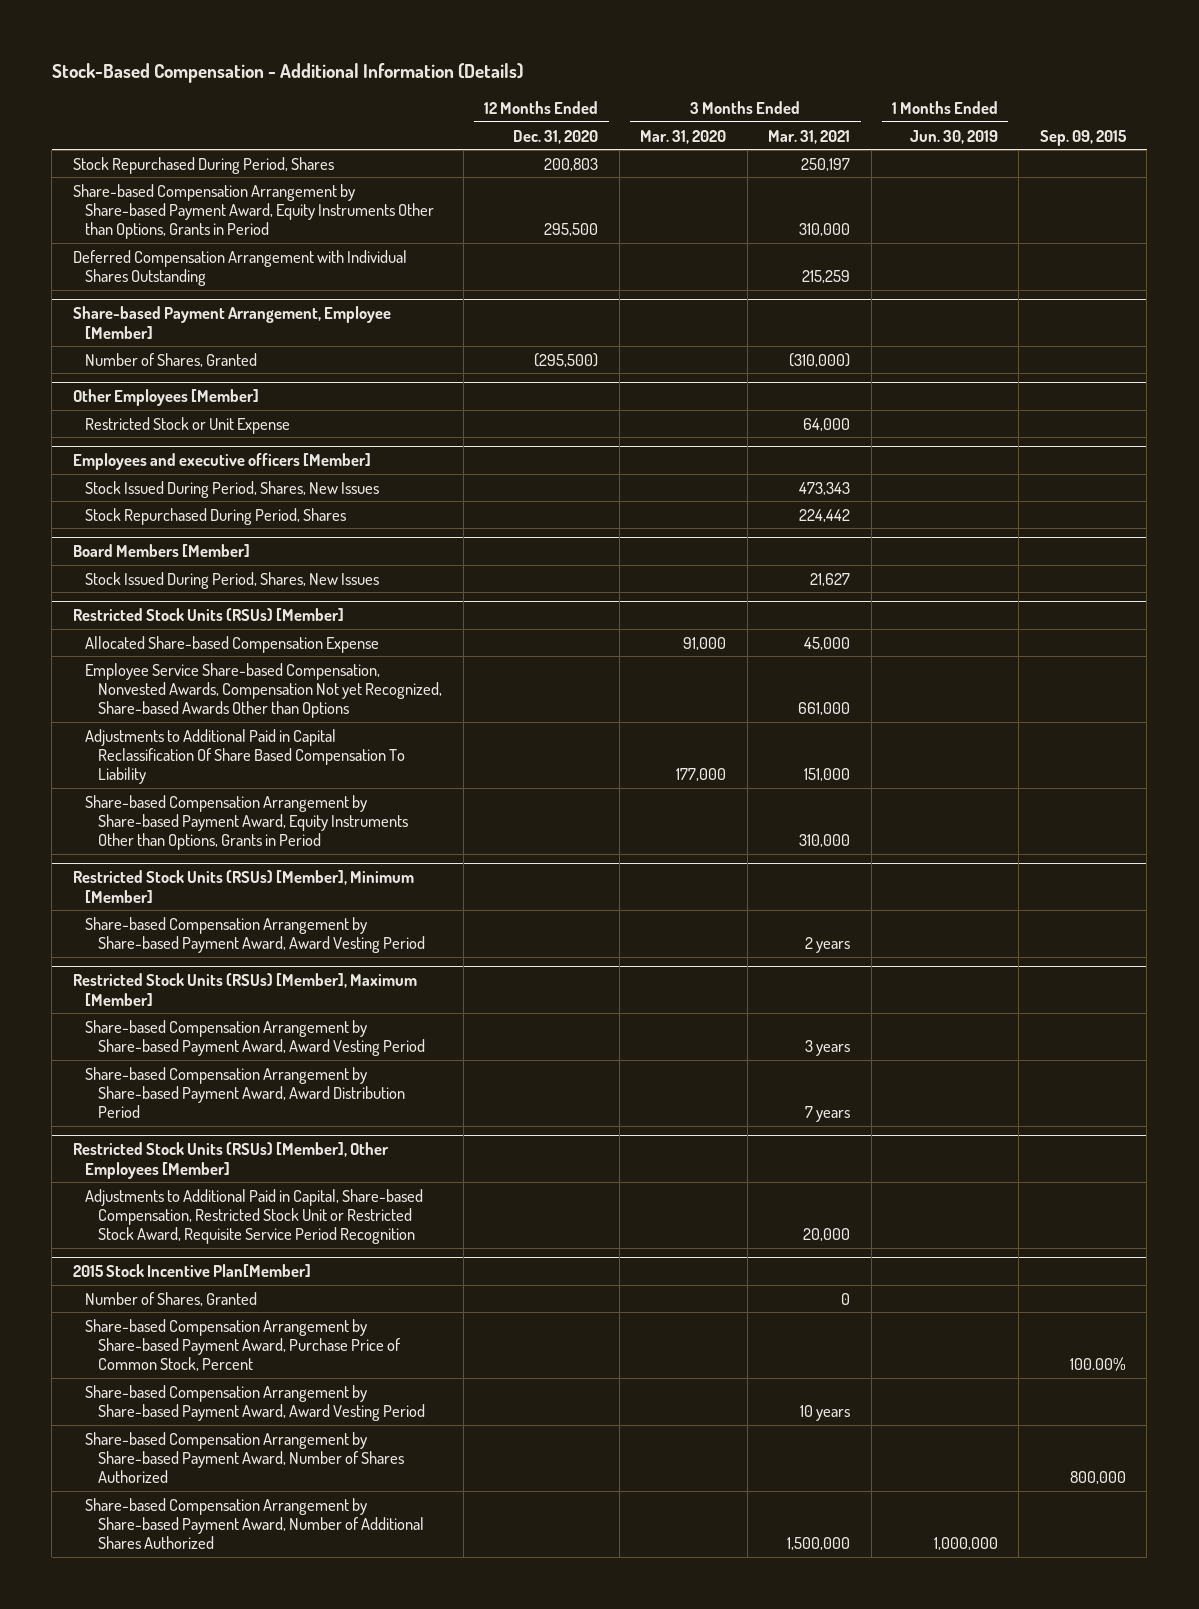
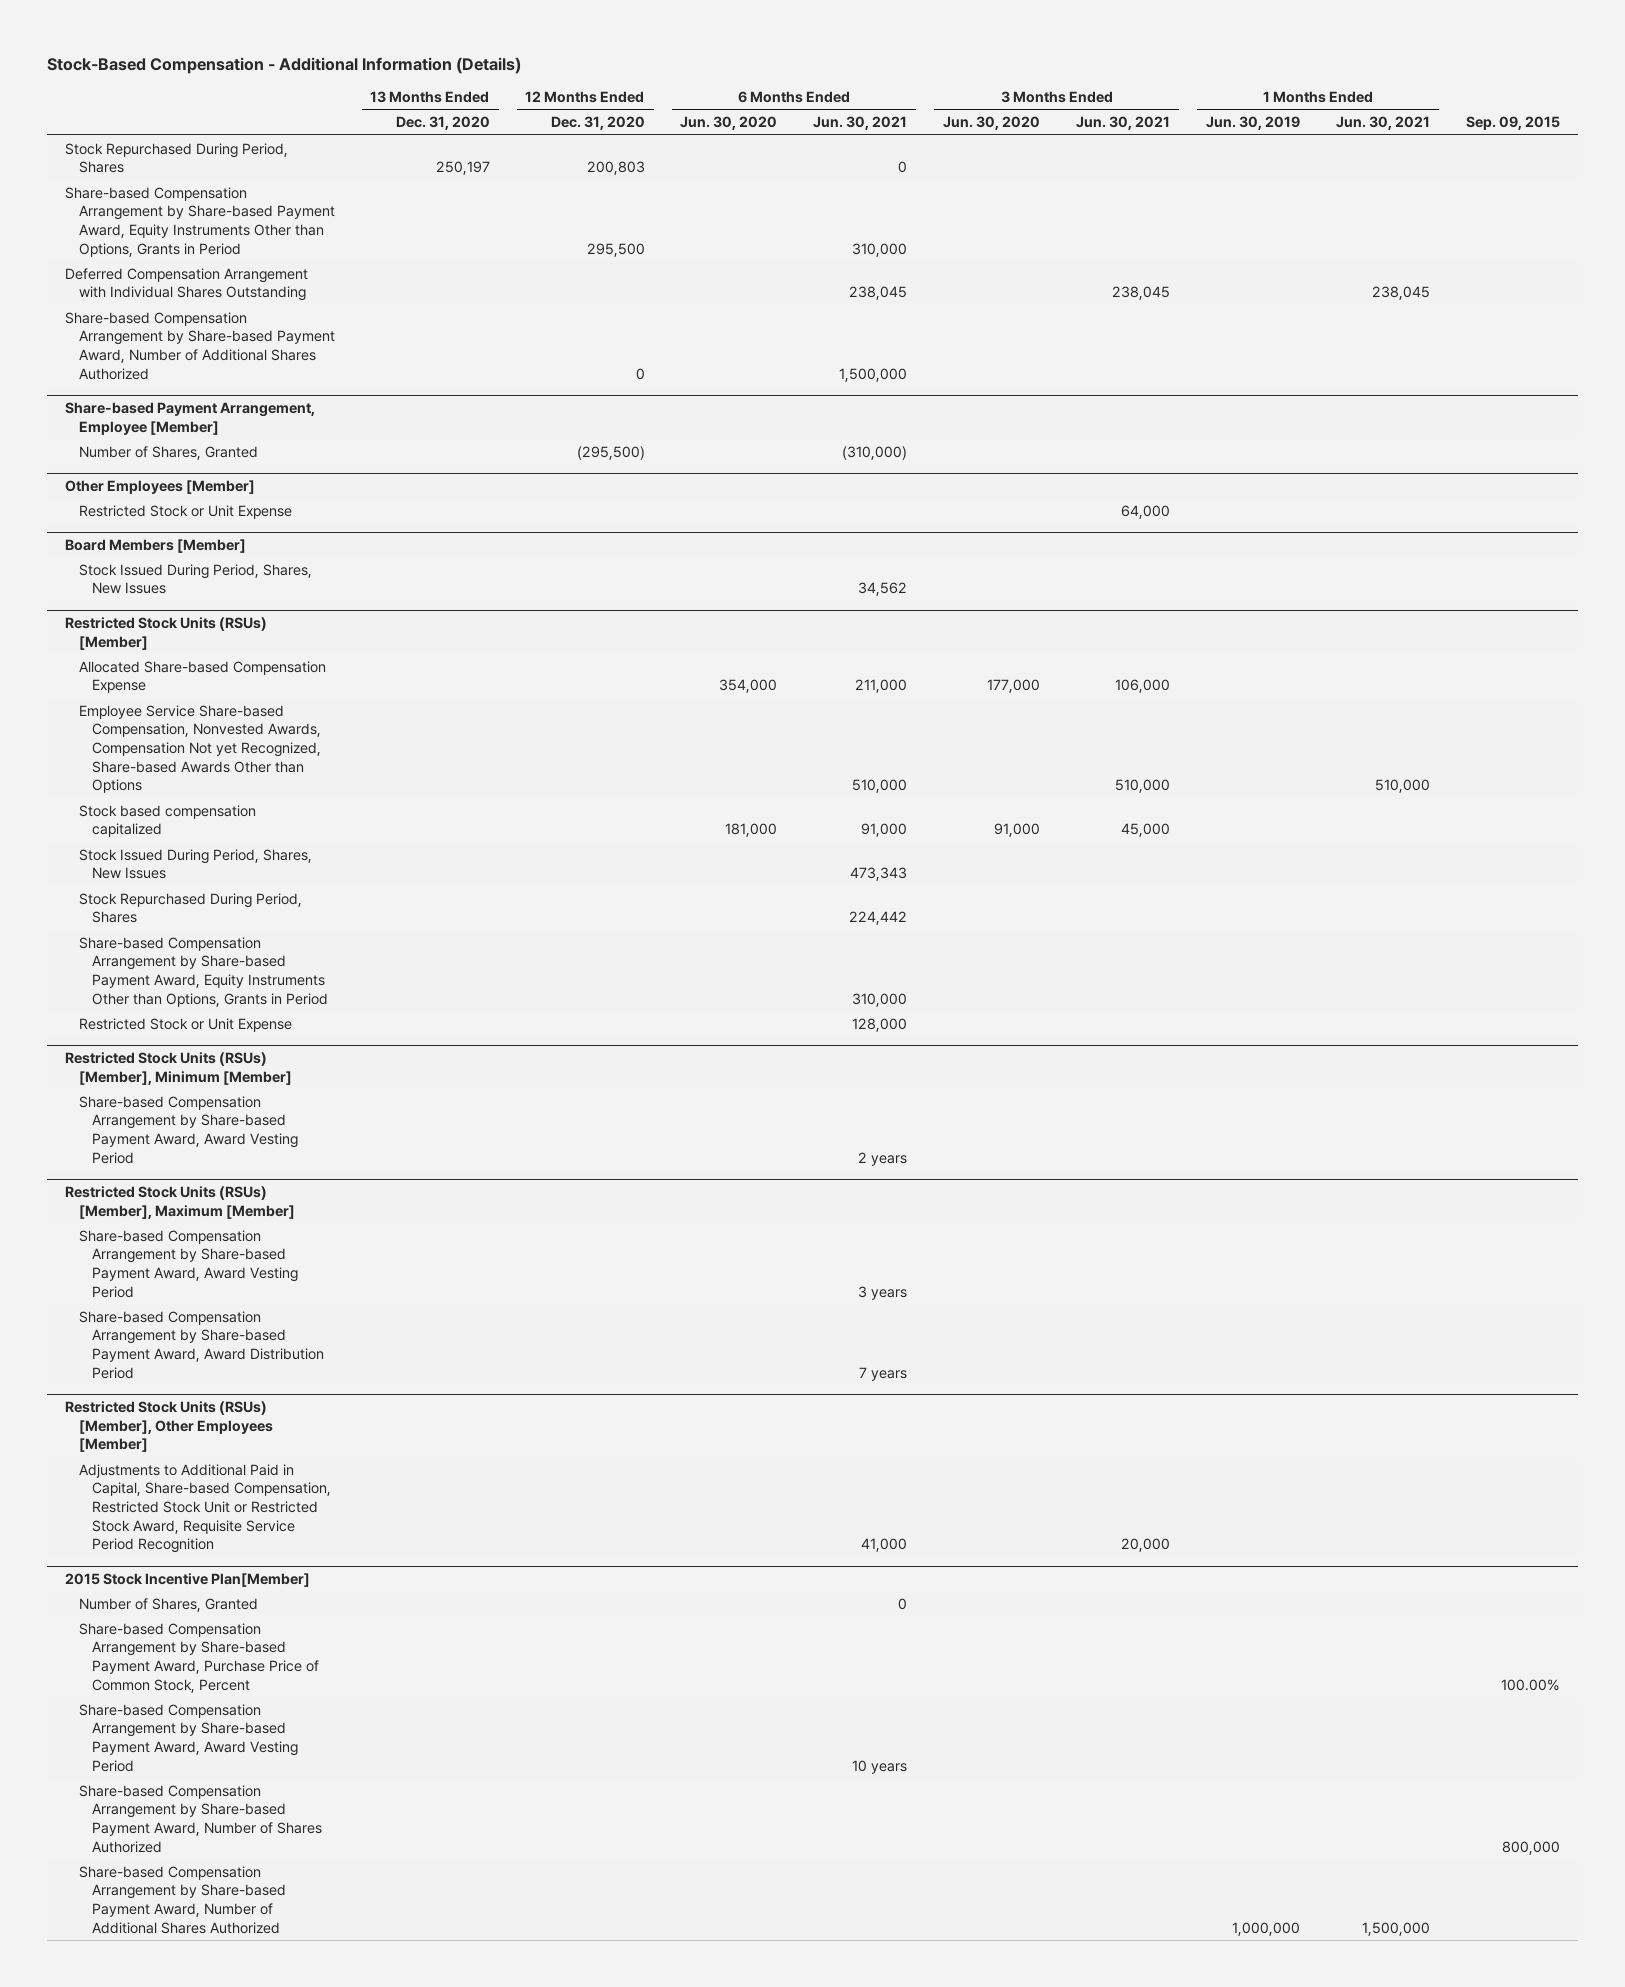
- | 12 Months Ended Dec. 31, 2020 | 3 Months Ended Mar. 31, 2020 | 3 Months Ended Mar. 31, 2021 | 1 Months Ended Jun. 30, 2019 | Sep. 09, 2015
+ | 13 Months Ended Dec. 31, 2020 | 12 Months Ended Dec. 31, 2020 | 6 Months Ended Jun. 30, 2020 | 6 Months Ended Jun. 30, 2021 | 3 Months Ended Jun. 30, 2020 | 3 Months Ended Jun. 30, 2021 | 1 Months Ended Jun. 30, 2019 | 1 Months Ended Jun. 30, 2021 | Sep. 09, 2015
+ Share-based Compensation Arrangement by Share-based Payment Award, Number of Additional Shares Authorized | | 0 | | 1,500,000 | | | | |
- Employees and executive officers [Member]
- Stock Issued During Period, Shares, New Issues | | | 473,343 | |
- Stock Repurchased During Period, Shares | | | 224,442 | |
@ Restricted Stock Units (RSUs) [Member]
- Adjustments to Additional Paid in Capital Reclassification Of Share Based Compensation To Liability | | 177,000 | 151,000 | |
+ Stock based compensation capitalized | | | 181,000 | 91,000 | 91,000 | 45,000 | | |
+ Stock Issued During Period, Shares, New Issues | | | | 473,343 | | | | |
+ Stock Repurchased During Period, Shares | | | | 224,442 | | | | |
+ Restricted Stock or Unit Expense | | | | 128,000 | | | | |

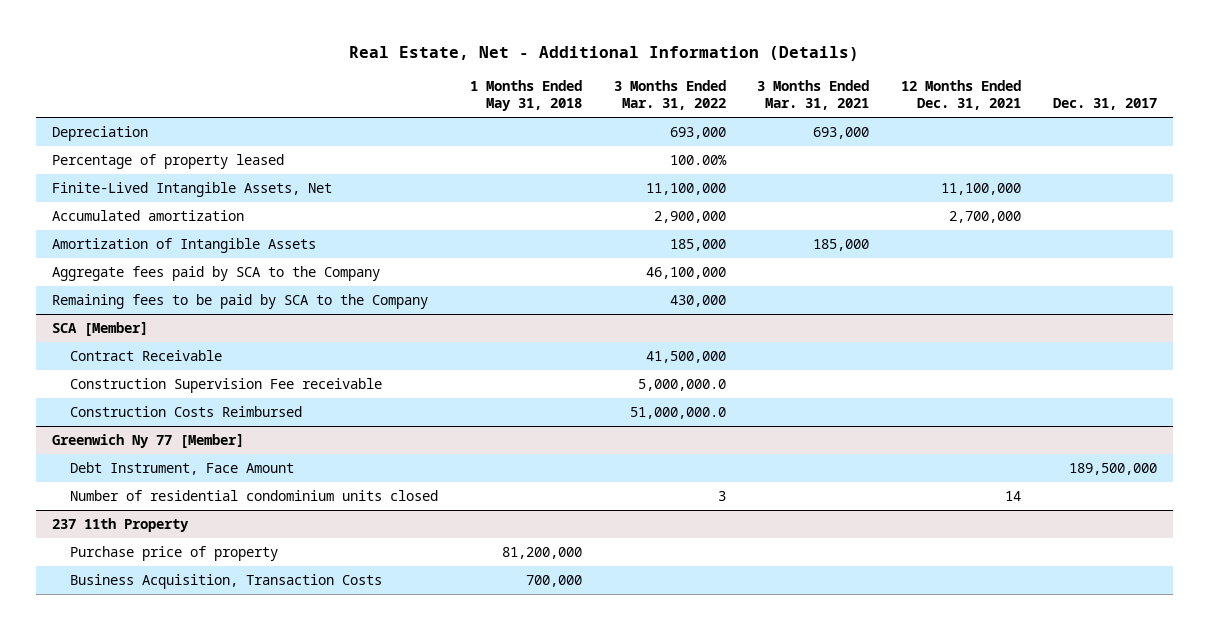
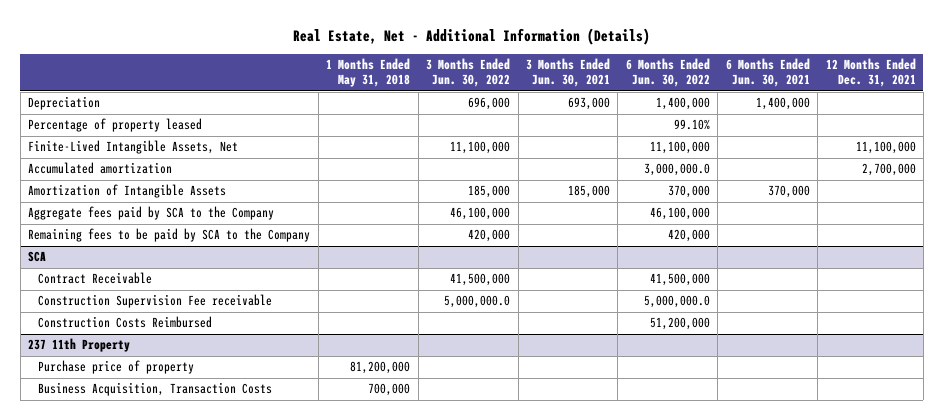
- | 1 Months Ended May 31, 2018 | 3 Months Ended Mar. 31, 2022 | 3 Months Ended Mar. 31, 2021 | 12 Months Ended Dec. 31, 2021 | Dec. 31, 2017
+ | 1 Months Ended May 31, 2018 | 3 Months Ended Jun. 30, 2022 | 3 Months Ended Jun. 30, 2021 | 6 Months Ended Jun. 30, 2022 | 6 Months Ended Jun. 30, 2021 | 12 Months Ended Dec. 31, 2021
- SCA [Member]
+ SCA
- Greenwich Ny 77 [Member]
- Debt Instrument, Face Amount | | | | | 189,500,000
- Number of residential condominium units closed | | 3 | | 14 |

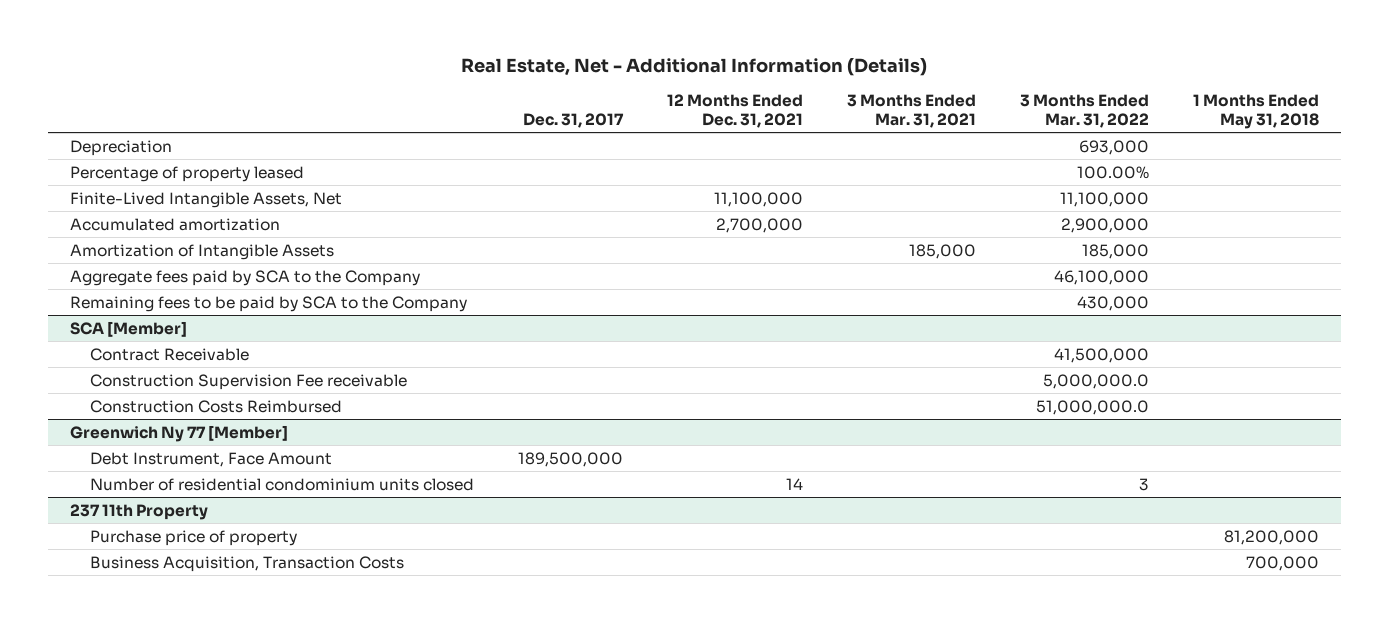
- | 1 Months Ended May 31, 2018 | 3 Months Ended Jun. 30, 2022 | 3 Months Ended Jun. 30, 2021 | 6 Months Ended Jun. 30, 2022 | 6 Months Ended Jun. 30, 2021 | 12 Months Ended Dec. 31, 2021
+ | Dec. 31, 2017 | 12 Months Ended Dec. 31, 2021 | 3 Months Ended Mar. 31, 2021 | 3 Months Ended Mar. 31, 2022 | 1 Months Ended May 31, 2018
- SCA
+ SCA [Member]
+ Greenwich Ny 77 [Member]
+ Debt Instrument, Face Amount | 189,500,000 | | | |
+ Number of residential condominium units closed | | 14 | | 3 |

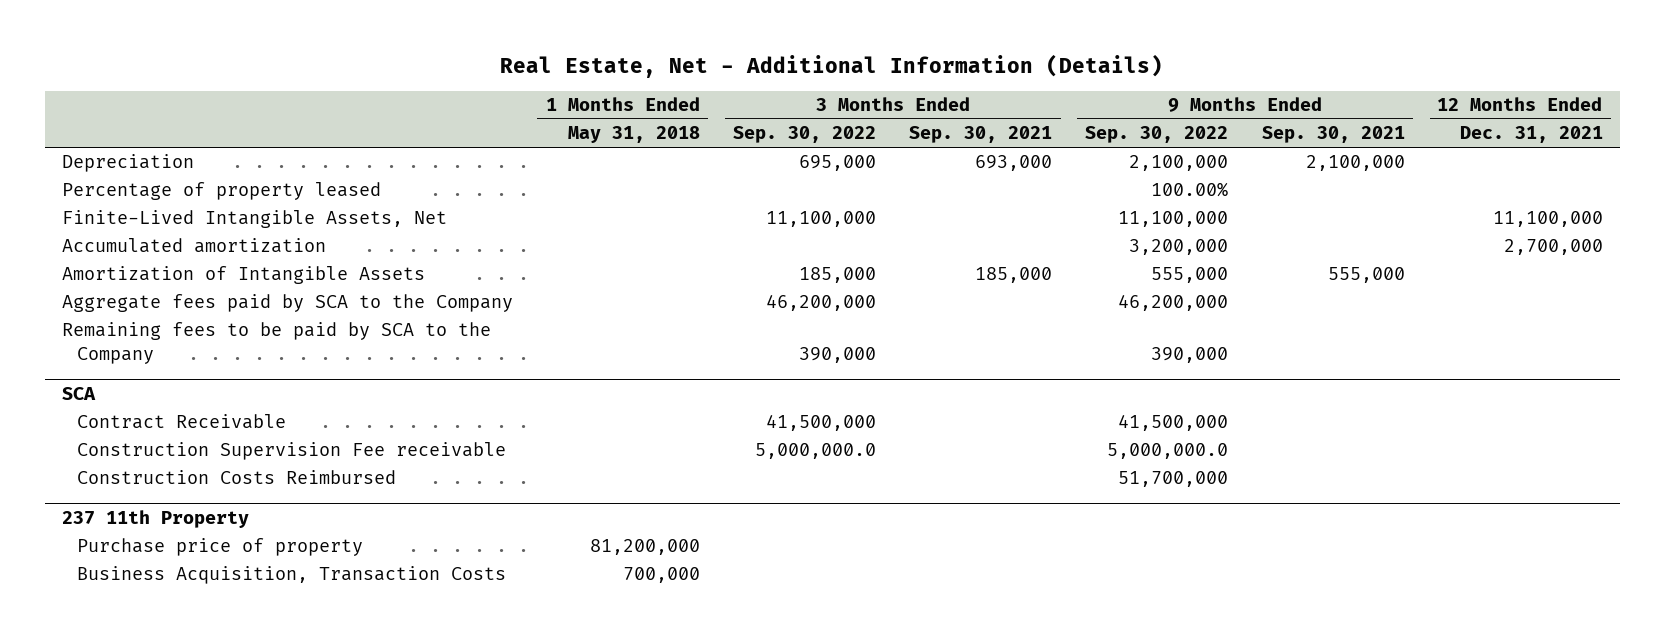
- | Dec. 31, 2017 | 12 Months Ended Dec. 31, 2021 | 3 Months Ended Mar. 31, 2021 | 3 Months Ended Mar. 31, 2022 | 1 Months Ended May 31, 2018
+ | 1 Months Ended May 31, 2018 | 3 Months Ended Sep. 30, 2022 | 3 Months Ended Sep. 30, 2021 | 9 Months Ended Sep. 30, 2022 | 9 Months Ended Sep. 30, 2021 | 12 Months Ended Dec. 31, 2021
- SCA [Member]
+ SCA
- Greenwich Ny 77 [Member]
- Debt Instrument, Face Amount | 189,500,000 | | | |
- Number of residential condominium units closed | | 14 | | 3 |

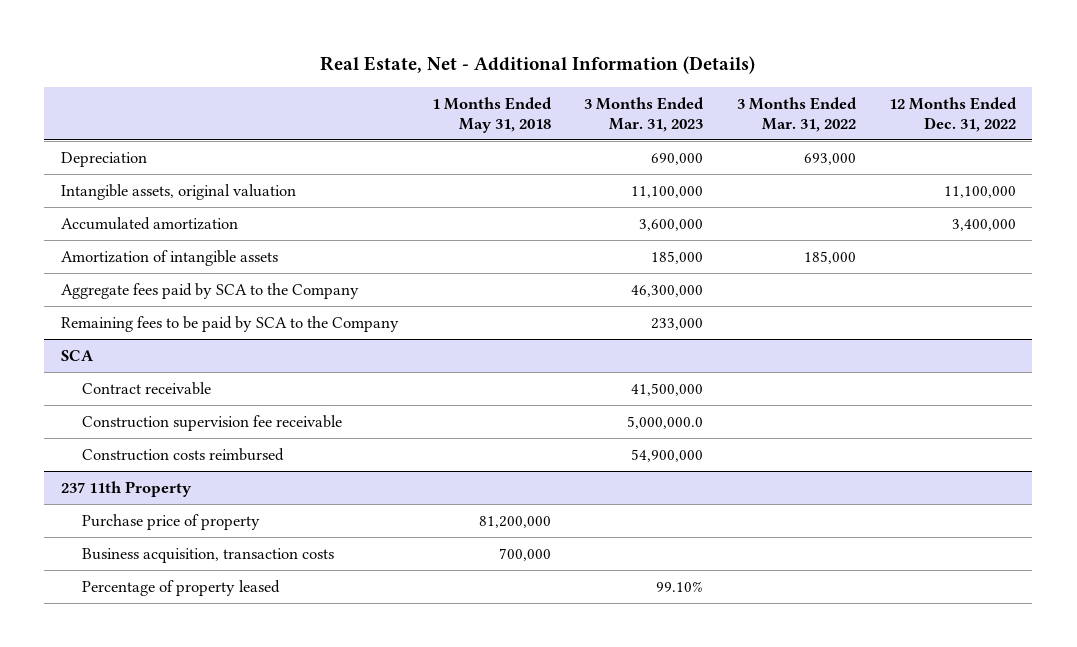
- | 1 Months Ended May 31, 2018 | 3 Months Ended Sep. 30, 2022 | 3 Months Ended Sep. 30, 2021 | 9 Months Ended Sep. 30, 2022 | 9 Months Ended Sep. 30, 2021 | 12 Months Ended Dec. 31, 2021
+ | 1 Months Ended May 31, 2018 | 3 Months Ended Mar. 31, 2023 | 3 Months Ended Mar. 31, 2022 | 12 Months Ended Dec. 31, 2022
- Percentage of property leased | | | | 100.00% | |
- Finite-Lived Intangible Assets, Net | | 11,100,000 | | 11,100,000 | | 11,100,000
+ Intangible assets, original valuation | | 11,100,000 | | 11,100,000
- Amortization of Intangible Assets | | 185,000 | 185,000 | 555,000 | 555,000 |
+ Amortization of intangible assets | | 185,000 | 185,000 |
@ SCA
- Contract Receivable | | 41,500,000 | | 41,500,000 | |
- Construction Supervision Fee receivable | | 5,000,000.0 | | 5,000,000.0 | |
- Construction Costs Reimbursed | | | | 51,700,000 | |
+ Contract receivable | | 41,500,000 | |
+ Construction supervision fee receivable | | 5,000,000.0 | |
+ Construction costs reimbursed | | 54,900,000 | |
@ 237 11th Property
- Business Acquisition, Transaction Costs | 700,000 | | | | |
+ Business acquisition, transaction costs | 700,000 | | |
+ Percentage of property leased | | 99.10% | |

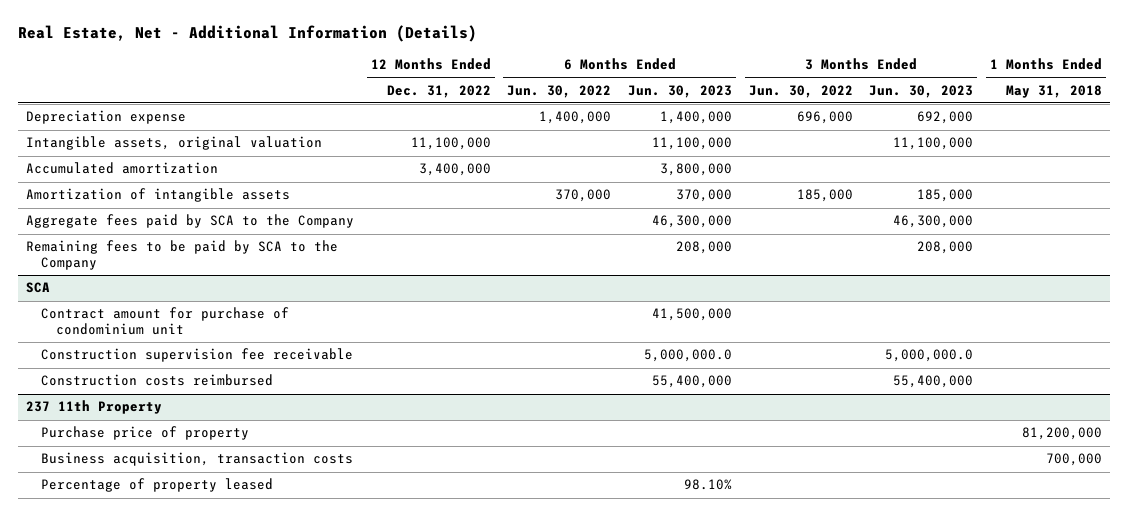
- | 1 Months Ended May 31, 2018 | 3 Months Ended Mar. 31, 2023 | 3 Months Ended Mar. 31, 2022 | 12 Months Ended Dec. 31, 2022
+ | 12 Months Ended Dec. 31, 2022 | 6 Months Ended Jun. 30, 2022 | 6 Months Ended Jun. 30, 2023 | 3 Months Ended Jun. 30, 2022 | 3 Months Ended Jun. 30, 2023 | 1 Months Ended May 31, 2018
- Depreciation | | 690,000 | 693,000 |
+ Depreciation expense | | 1,400,000 | 1,400,000 | 696,000 | 692,000 |
@ SCA
- Contract receivable | | 41,500,000 | |
+ Contract amount for purchase of condominium unit | | | 41,500,000 | | |

